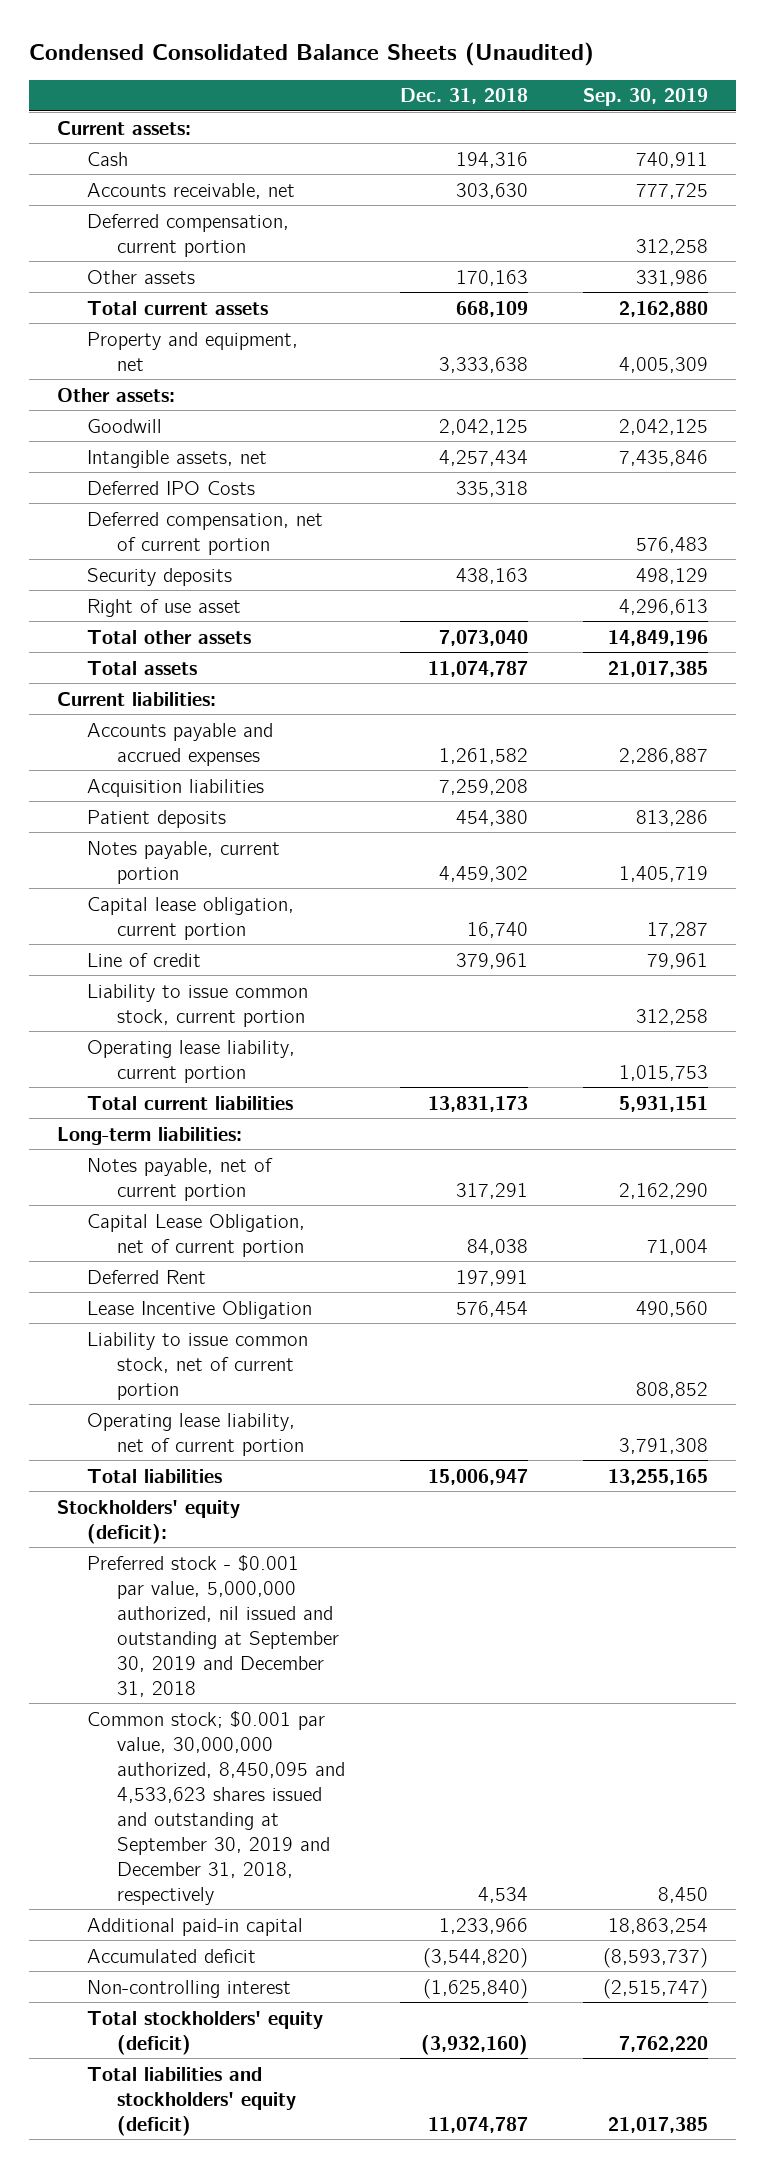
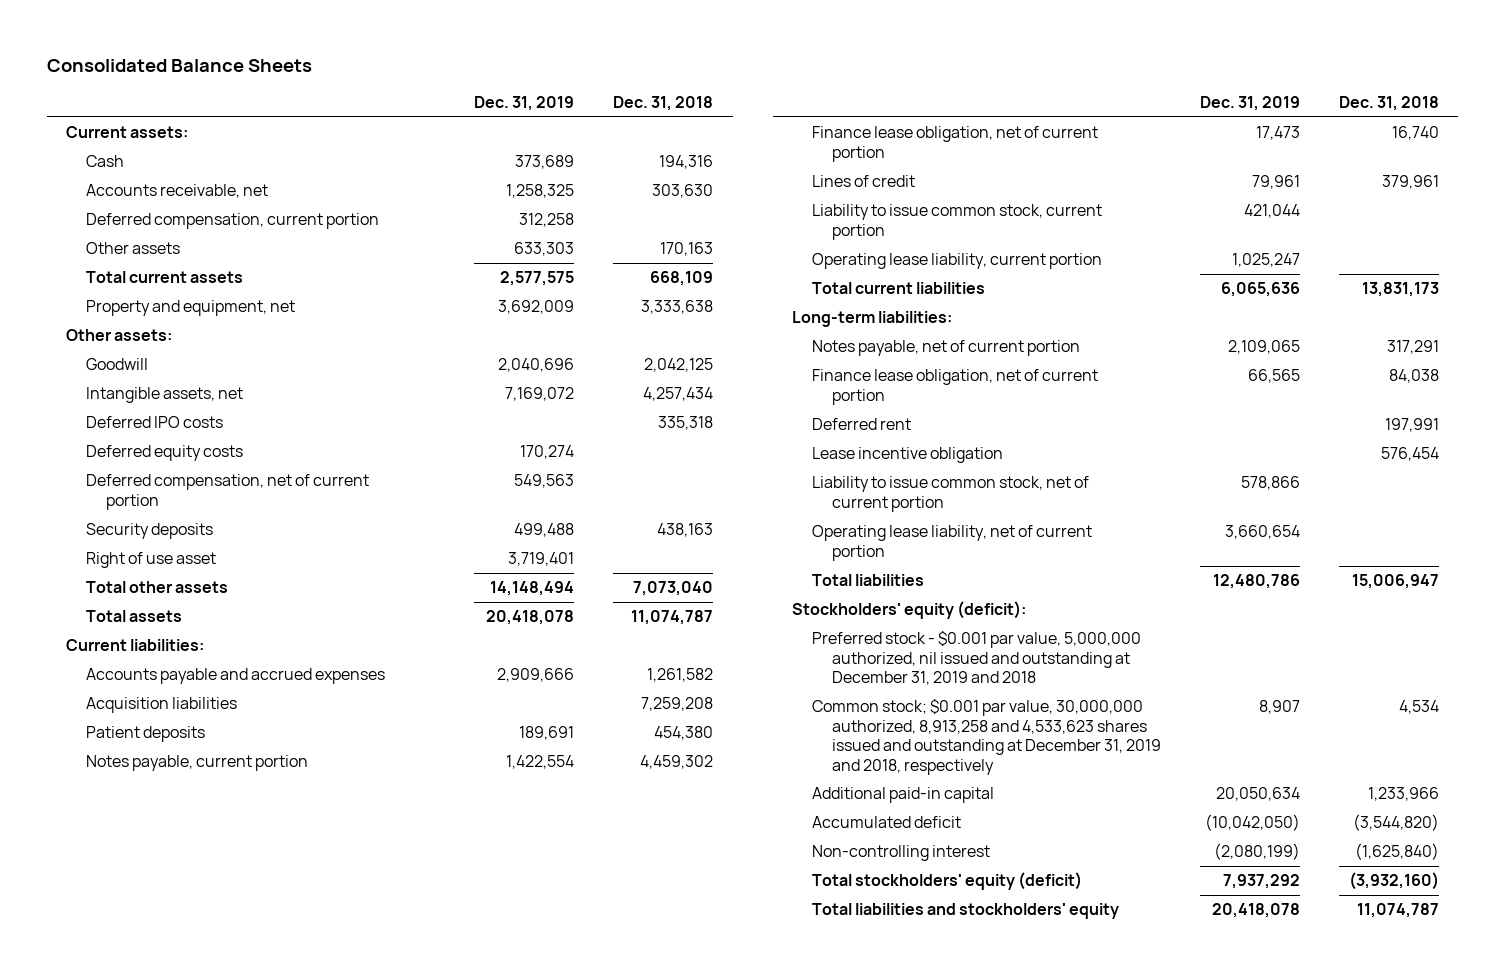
- Condensed Consolidated Balance Sheets (Unaudited)
+ Consolidated Balance Sheets
- | Dec. 31, 2018 | Sep. 30, 2019
+ | Dec. 31, 2019 | Dec. 31, 2018
- Deferred IPO Costs | 335,318 |
+ Deferred IPO costs | | 335,318
+ Deferred equity costs | 170,274 |
- Capital lease obligation, current portion | 16,740 | 17,287
- Line of credit | 379,961 | 79,961
+ Finance lease obligation, net of current portion | 17,473 | 16,740
+ Lines of credit | 79,961 | 379,961
- Capital Lease Obligation, net of current portion | 84,038 | 71,004
- Deferred Rent | 197,991 |
- Lease Incentive Obligation | 576,454 | 490,560
+ Finance lease obligation, net of current portion | 66,565 | 84,038
+ Deferred rent | | 197,991
+ Lease incentive obligation | | 576,454
- Preferred stock - $0.001 par value, 5,000,000 authorized, nil issued and outstanding at September 30, 2019 and December 31, 2018
- Common stock; $0.001 par value, 30,000,000 authorized, 8,450,095 and 4,533,623 shares issued and outstanding at September 30, 2019 and December 31, 2018, respectively | 4,534 | 8,450
+ Preferred stock - $0.001 par value, 5,000,000 authorized, nil issued and outstanding at December 31, 2019 and 2018
+ Common stock; $0.001 par value, 30,000,000 authorized, 8,913,258 and 4,533,623 shares issued and outstanding at December 31, 2019 and 2018, respectively | 8,907 | 4,534
- Total liabilities and stockholders' equity (deficit) | 11,074,787 | 21,017,385
+ Total liabilities and stockholders' equity | 20,418,078 | 11,074,787

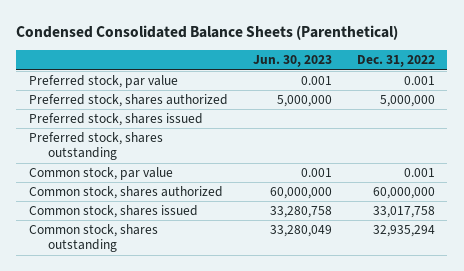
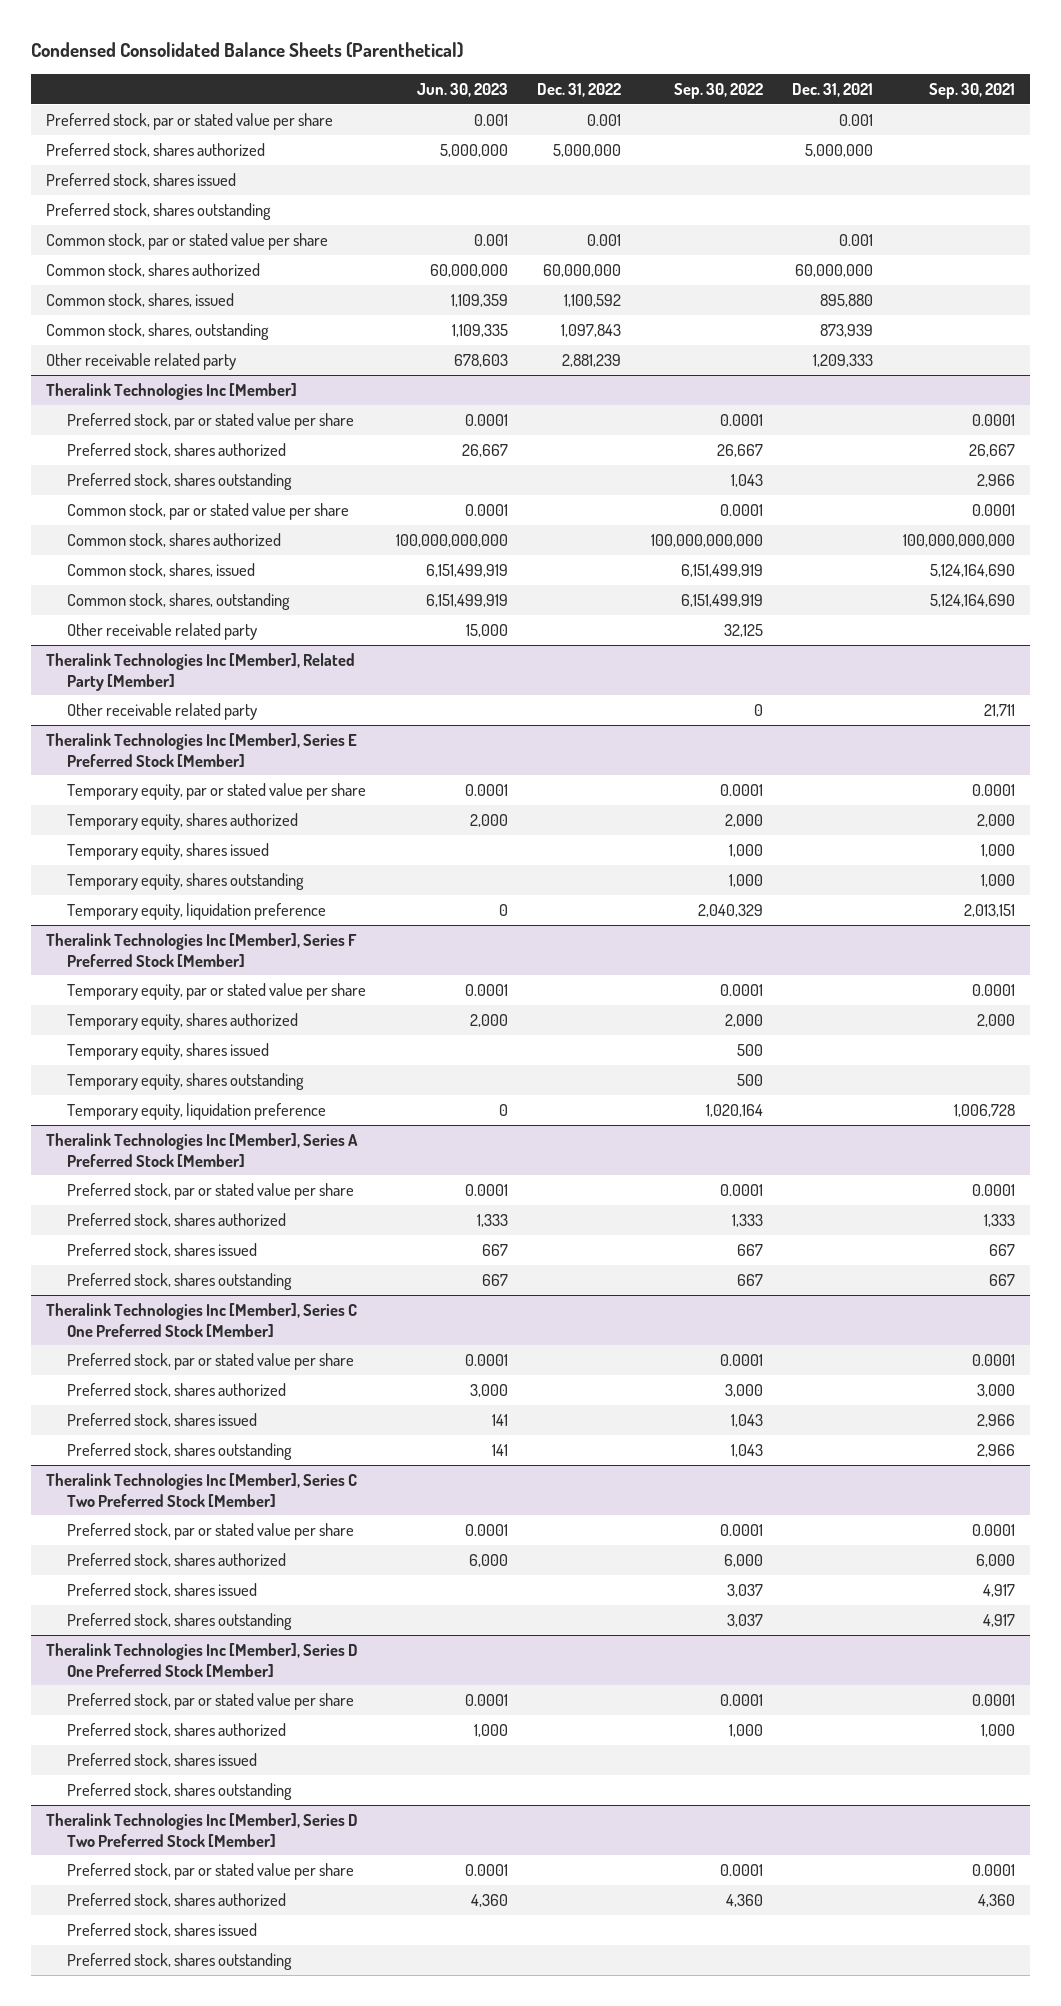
- | Jun. 30, 2023 | Dec. 31, 2022
+ | Jun. 30, 2023 | Dec. 31, 2022 | Sep. 30, 2022 | Dec. 31, 2021 | Sep. 30, 2021
- Preferred stock, par value | 0.001 | 0.001
+ Preferred stock, par or stated value per share | 0.001 | 0.001 | | 0.001 |
- Common stock, par value | 0.001 | 0.001
+ Common stock, par or stated value per share | 0.001 | 0.001 | | 0.001 |
- Common stock, shares issued | 33,280,758 | 33,017,758
- Common stock, shares outstanding | 33,280,049 | 32,935,294
+ Common stock, shares, issued | 1,109,359 | 1,100,592 | | 895,880 |
+ Common stock, shares, outstanding | 1,109,335 | 1,097,843 | | 873,939 |
+ Other receivable related party | 678,603 | 2,881,239 | | 1,209,333 |
+ Theralink Technologies Inc [Member]
+ Preferred stock, par or stated value per share | 0.0001 | | 0.0001 | | 0.0001
+ Preferred stock, shares authorized | 26,667 | | 26,667 | | 26,667
+ Preferred stock, shares outstanding | | | 1,043 | | 2,966
+ Common stock, par or stated value per share | 0.0001 | | 0.0001 | | 0.0001
+ Common stock, shares authorized | 100,000,000,000 | | 100,000,000,000 | | 100,000,000,000
+ Common stock, shares, issued | 6,151,499,919 | | 6,151,499,919 | | 5,124,164,690
+ Common stock, shares, outstanding | 6,151,499,919 | | 6,151,499,919 | | 5,124,164,690
+ Other receivable related party | 15,000 | | 32,125 | |
+ Theralink Technologies Inc [Member], Related Party [Member]
+ Other receivable related party | | | 0 | | 21,711
+ Theralink Technologies Inc [Member], Series E Preferred Stock [Member]
+ Temporary equity, par or stated value per share | 0.0001 | | 0.0001 | | 0.0001
+ Temporary equity, shares authorized | 2,000 | | 2,000 | | 2,000
+ Temporary equity, shares issued | | | 1,000 | | 1,000
+ Temporary equity, shares outstanding | | | 1,000 | | 1,000
+ Temporary equity, liquidation preference | 0 | | 2,040,329 | | 2,013,151
+ Theralink Technologies Inc [Member], Series F Preferred Stock [Member]
+ Temporary equity, par or stated value per share | 0.0001 | | 0.0001 | | 0.0001
+ Temporary equity, shares authorized | 2,000 | | 2,000 | | 2,000
+ Temporary equity, shares issued | | | 500 | |
+ Temporary equity, shares outstanding | | | 500 | |
+ Temporary equity, liquidation preference | 0 | | 1,020,164 | | 1,006,728
+ Theralink Technologies Inc [Member], Series A Preferred Stock [Member]
+ Preferred stock, par or stated value per share | 0.0001 | | 0.0001 | | 0.0001
+ Preferred stock, shares authorized | 1,333 | | 1,333 | | 1,333
+ Preferred stock, shares issued | 667 | | 667 | | 667
+ Preferred stock, shares outstanding | 667 | | 667 | | 667
+ Theralink Technologies Inc [Member], Series C One Preferred Stock [Member]
+ Preferred stock, par or stated value per share | 0.0001 | | 0.0001 | | 0.0001
+ Preferred stock, shares authorized | 3,000 | | 3,000 | | 3,000
+ Preferred stock, shares issued | 141 | | 1,043 | | 2,966
+ Preferred stock, shares outstanding | 141 | | 1,043 | | 2,966
+ Theralink Technologies Inc [Member], Series C Two Preferred Stock [Member]
+ Preferred stock, par or stated value per share | 0.0001 | | 0.0001 | | 0.0001
+ Preferred stock, shares authorized | 6,000 | | 6,000 | | 6,000
+ Preferred stock, shares issued | | | 3,037 | | 4,917
+ Preferred stock, shares outstanding | | | 3,037 | | 4,917
+ Theralink Technologies Inc [Member], Series D One Preferred Stock [Member]
+ Preferred stock, par or stated value per share | 0.0001 | | 0.0001 | | 0.0001
+ Preferred stock, shares authorized | 1,000 | | 1,000 | | 1,000
+ Preferred stock, shares issued
+ Preferred stock, shares outstanding
+ Theralink Technologies Inc [Member], Series D Two Preferred Stock [Member]
+ Preferred stock, par or stated value per share | 0.0001 | | 0.0001 | | 0.0001
+ Preferred stock, shares authorized | 4,360 | | 4,360 | | 4,360
+ Preferred stock, shares issued
+ Preferred stock, shares outstanding

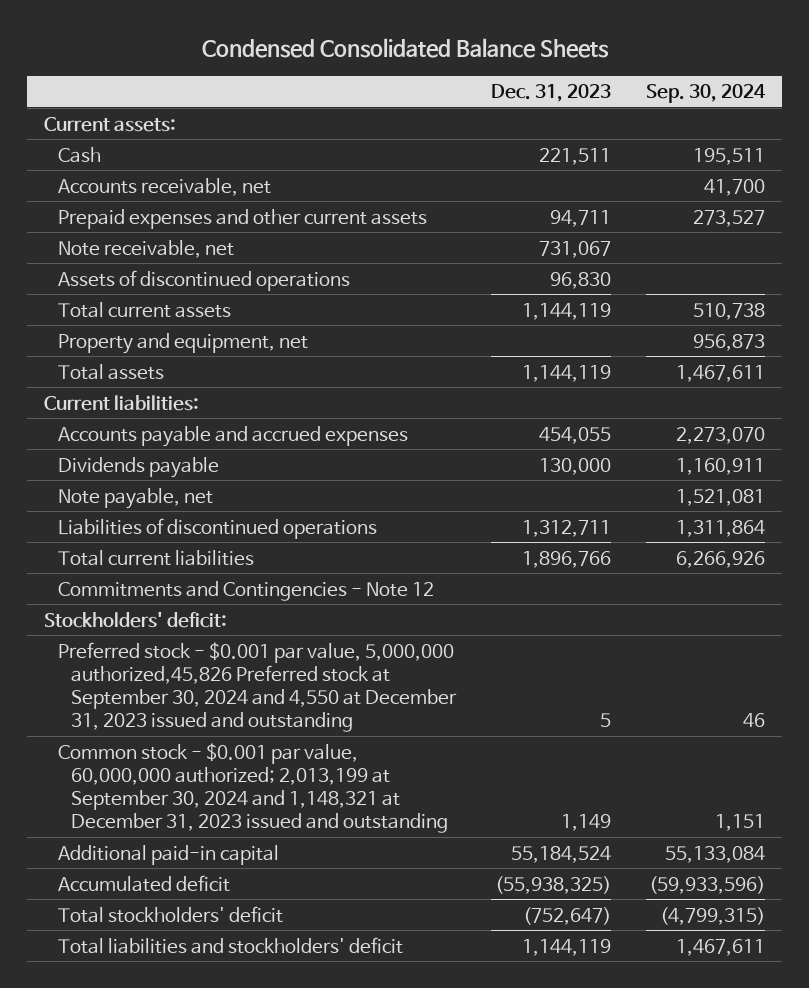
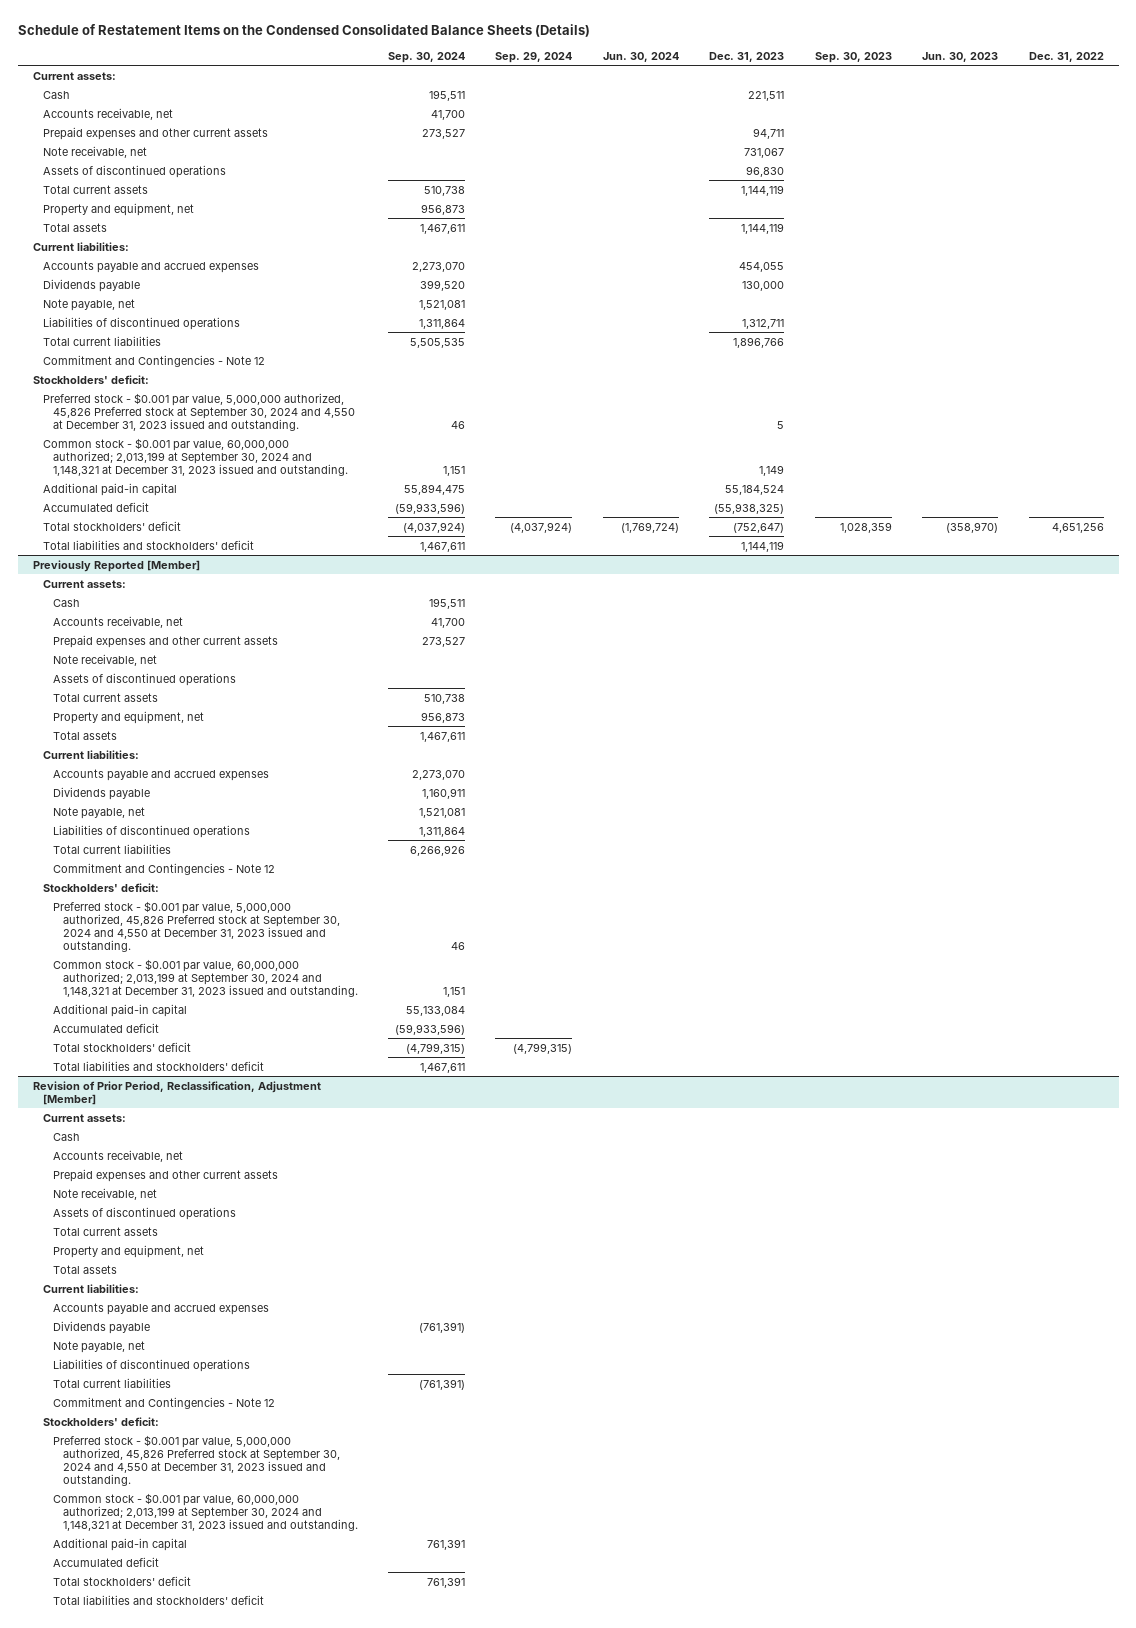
- Condensed Consolidated Balance Sheets
+ Schedule of Restatement Items on the Condensed Consolidated Balance Sheets (Details)
- | Dec. 31, 2023 | Sep. 30, 2024
+ | Sep. 30, 2024 | Sep. 29, 2024 | Jun. 30, 2024 | Dec. 31, 2023 | Sep. 30, 2023 | Jun. 30, 2023 | Dec. 31, 2022
- Dividends payable | 130,000 | 1,160,911
+ Dividends payable | 399,520 | | | 130,000 | | |
- Total current liabilities | 1,896,766 | 6,266,926
- Commitments and Contingencies - Note 12
+ Total current liabilities | 5,505,535 | | | 1,896,766 | | |
+ Commitment and Contingencies - Note 12
- Preferred stock - $0.001 par value, 5,000,000 authorized,45,826 Preferred stock at September 30, 2024 and 4,550 at December 31, 2023 issued and outstanding | 5 | 46
- Common stock - $0.001 par value, 60,000,000 authorized; 2,013,199 at September 30, 2024 and 1,148,321 at December 31, 2023 issued and outstanding | 1,149 | 1,151
- Additional paid-in capital | 55,184,524 | 55,133,084
+ Preferred stock - $0.001 par value, 5,000,000 authorized, 45,826 Preferred stock at September 30, 2024 and 4,550 at December 31, 2023 issued and outstanding. | 46 | | | 5 | | |
+ Common stock - $0.001 par value, 60,000,000 authorized; 2,013,199 at September 30, 2024 and 1,148,321 at December 31, 2023 issued and outstanding. | 1,151 | | | 1,149 | | |
+ Additional paid-in capital | 55,894,475 | | | 55,184,524 | | |
- Total stockholders' deficit | (752,647) | (4,799,315)
+ Total stockholders' deficit | (4,037,924) | (4,037,924) | (1,769,724) | (752,647) | 1,028,359 | (358,970) | 4,651,256
+ Previously Reported [Member]
+ Current assets:
+ Cash | 195,511 | | | | | |
+ Accounts receivable, net | 41,700 | | | | | |
+ Prepaid expenses and other current assets | 273,527 | | | | | |
+ Note receivable, net
+ Assets of discontinued operations
+ Total current assets | 510,738 | | | | | |
+ Property and equipment, net | 956,873 | | | | | |
+ Total assets | 1,467,611 | | | | | |
+ Current liabilities:
+ Accounts payable and accrued expenses | 2,273,070 | | | | | |
+ Dividends payable | 1,160,911 | | | | | |
+ Note payable, net | 1,521,081 | | | | | |
+ Liabilities of discontinued operations | 1,311,864 | | | | | |
+ Total current liabilities | 6,266,926 | | | | | |
+ Commitment and Contingencies - Note 12
+ Stockholders' deficit:
+ Preferred stock - $0.001 par value, 5,000,000 authorized, 45,826 Preferred stock at September 30, 2024 and 4,550 at December 31, 2023 issued and outstanding. | 46 | | | | | |
+ Common stock - $0.001 par value, 60,000,000 authorized; 2,013,199 at September 30, 2024 and 1,148,321 at December 31, 2023 issued and outstanding. | 1,151 | | | | | |
+ Additional paid-in capital | 55,133,084 | | | | | |
+ Accumulated deficit | (59,933,596) | | | | | |
+ Total stockholders' deficit | (4,799,315) | (4,799,315) | | | | |
+ Total liabilities and stockholders' deficit | 1,467,611 | | | | | |
+ Revision of Prior Period, Reclassification, Adjustment [Member]
+ Current assets:
+ Cash
+ Accounts receivable, net
+ Prepaid expenses and other current assets
+ Note receivable, net
+ Assets of discontinued operations
+ Total current assets
+ Property and equipment, net
+ Total assets
+ Current liabilities:
+ Accounts payable and accrued expenses
+ Dividends payable | (761,391) | | | | | |
+ Note payable, net
+ Liabilities of discontinued operations
+ Total current liabilities | (761,391) | | | | | |
+ Commitment and Contingencies - Note 12
+ Stockholders' deficit:
+ Preferred stock - $0.001 par value, 5,000,000 authorized, 45,826 Preferred stock at September 30, 2024 and 4,550 at December 31, 2023 issued and outstanding.
+ Common stock - $0.001 par value, 60,000,000 authorized; 2,013,199 at September 30, 2024 and 1,148,321 at December 31, 2023 issued and outstanding.
+ Additional paid-in capital | 761,391 | | | | | |
+ Accumulated deficit
+ Total stockholders' deficit | 761,391 | | | | | |
+ Total liabilities and stockholders' deficit

